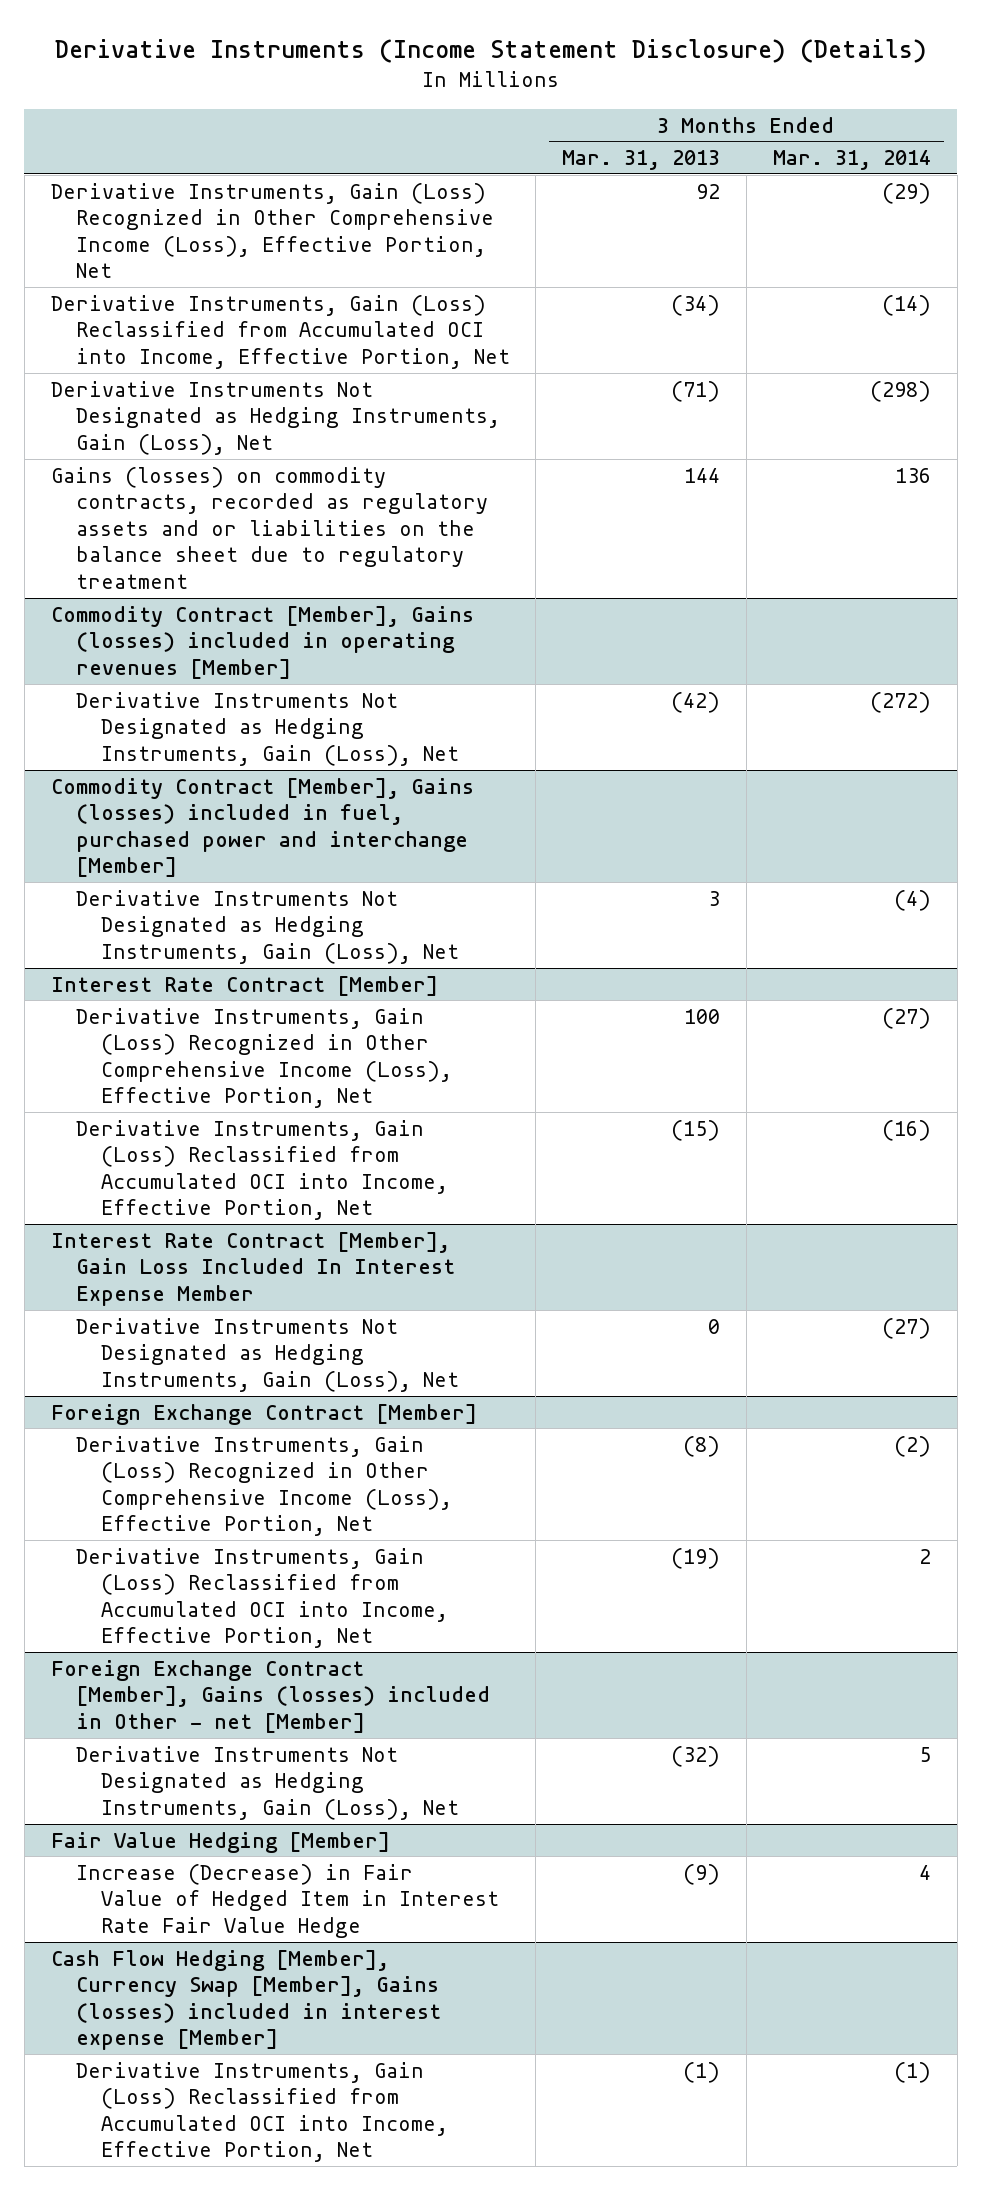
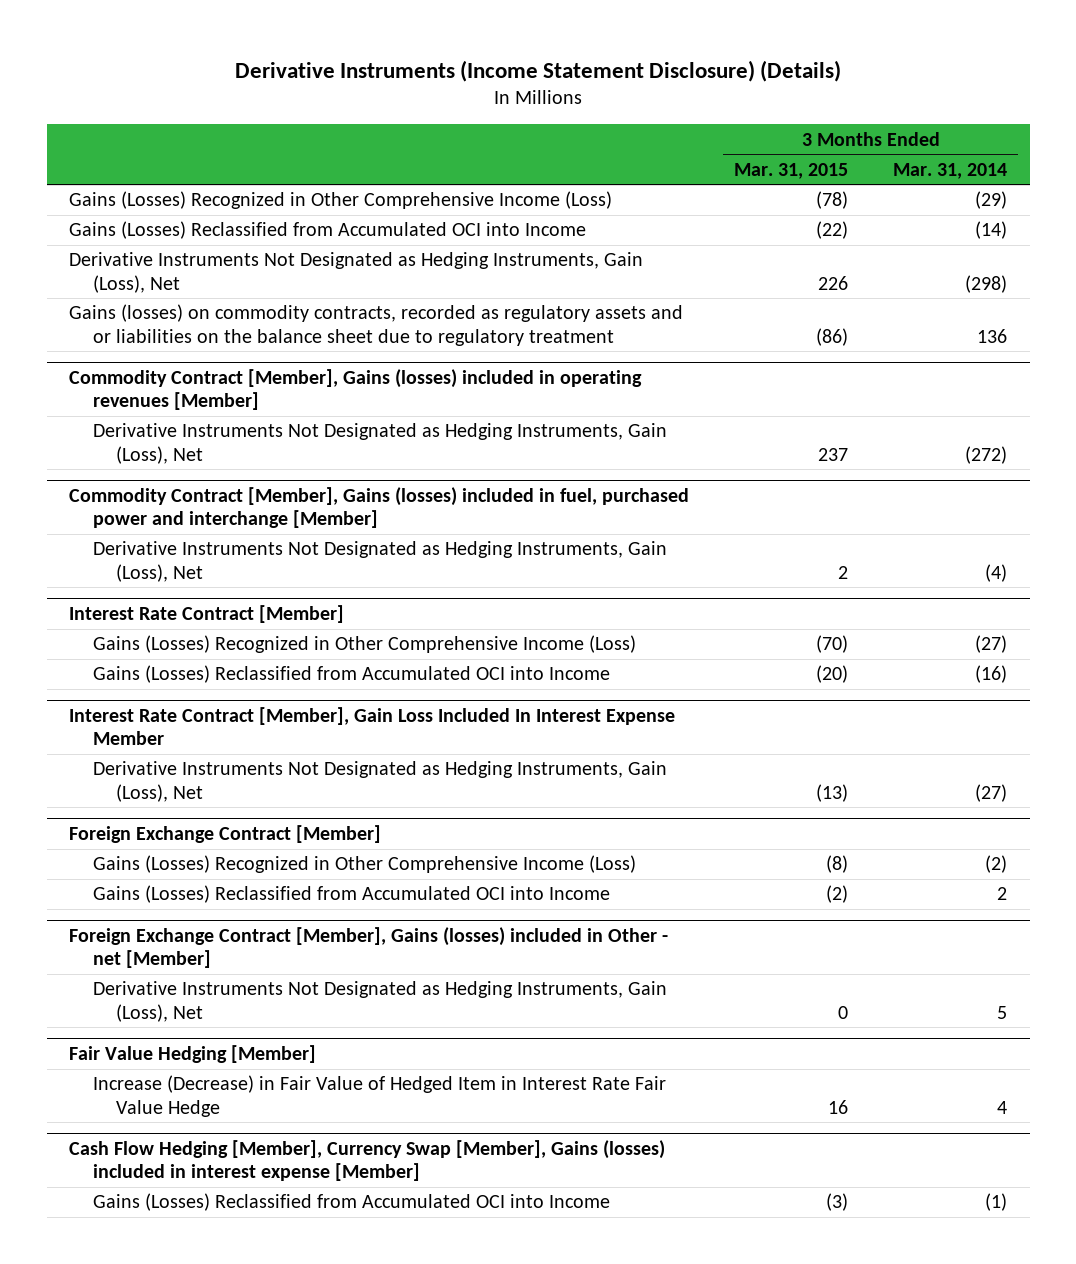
- | 3 Months Ended Mar. 31, 2013 | 3 Months Ended Mar. 31, 2014
+ | 3 Months Ended Mar. 31, 2015 | 3 Months Ended Mar. 31, 2014
- Derivative Instruments, Gain (Loss) Recognized in Other Comprehensive Income (Loss), Effective Portion, Net | 92 | (29)
- Derivative Instruments, Gain (Loss) Reclassified from Accumulated OCI into Income, Effective Portion, Net | (34) | (14)
+ Gains (Losses) Recognized in Other Comprehensive Income (Loss) | (78) | (29)
+ Gains (Losses) Reclassified from Accumulated OCI into Income | (22) | (14)
@ Interest Rate Contract [Member]
- Derivative Instruments, Gain (Loss) Recognized in Other Comprehensive Income (Loss), Effective Portion, Net | 100 | (27)
- Derivative Instruments, Gain (Loss) Reclassified from Accumulated OCI into Income, Effective Portion, Net | (15) | (16)
+ Gains (Losses) Recognized in Other Comprehensive Income (Loss) | (70) | (27)
+ Gains (Losses) Reclassified from Accumulated OCI into Income | (20) | (16)
@ Foreign Exchange Contract [Member]
- Derivative Instruments, Gain (Loss) Recognized in Other Comprehensive Income (Loss), Effective Portion, Net | (8) | (2)
- Derivative Instruments, Gain (Loss) Reclassified from Accumulated OCI into Income, Effective Portion, Net | (19) | 2
+ Gains (Losses) Recognized in Other Comprehensive Income (Loss) | (8) | (2)
+ Gains (Losses) Reclassified from Accumulated OCI into Income | (2) | 2
@ Cash Flow Hedging [Member], Currency Swap [Member], Gains (losses) included in interest expense [Member]
- Derivative Instruments, Gain (Loss) Reclassified from Accumulated OCI into Income, Effective Portion, Net | (1) | (1)
+ Gains (Losses) Reclassified from Accumulated OCI into Income | (3) | (1)

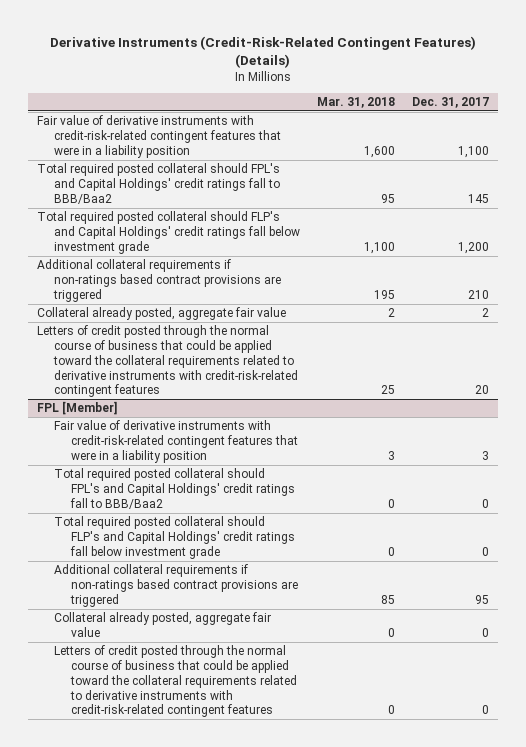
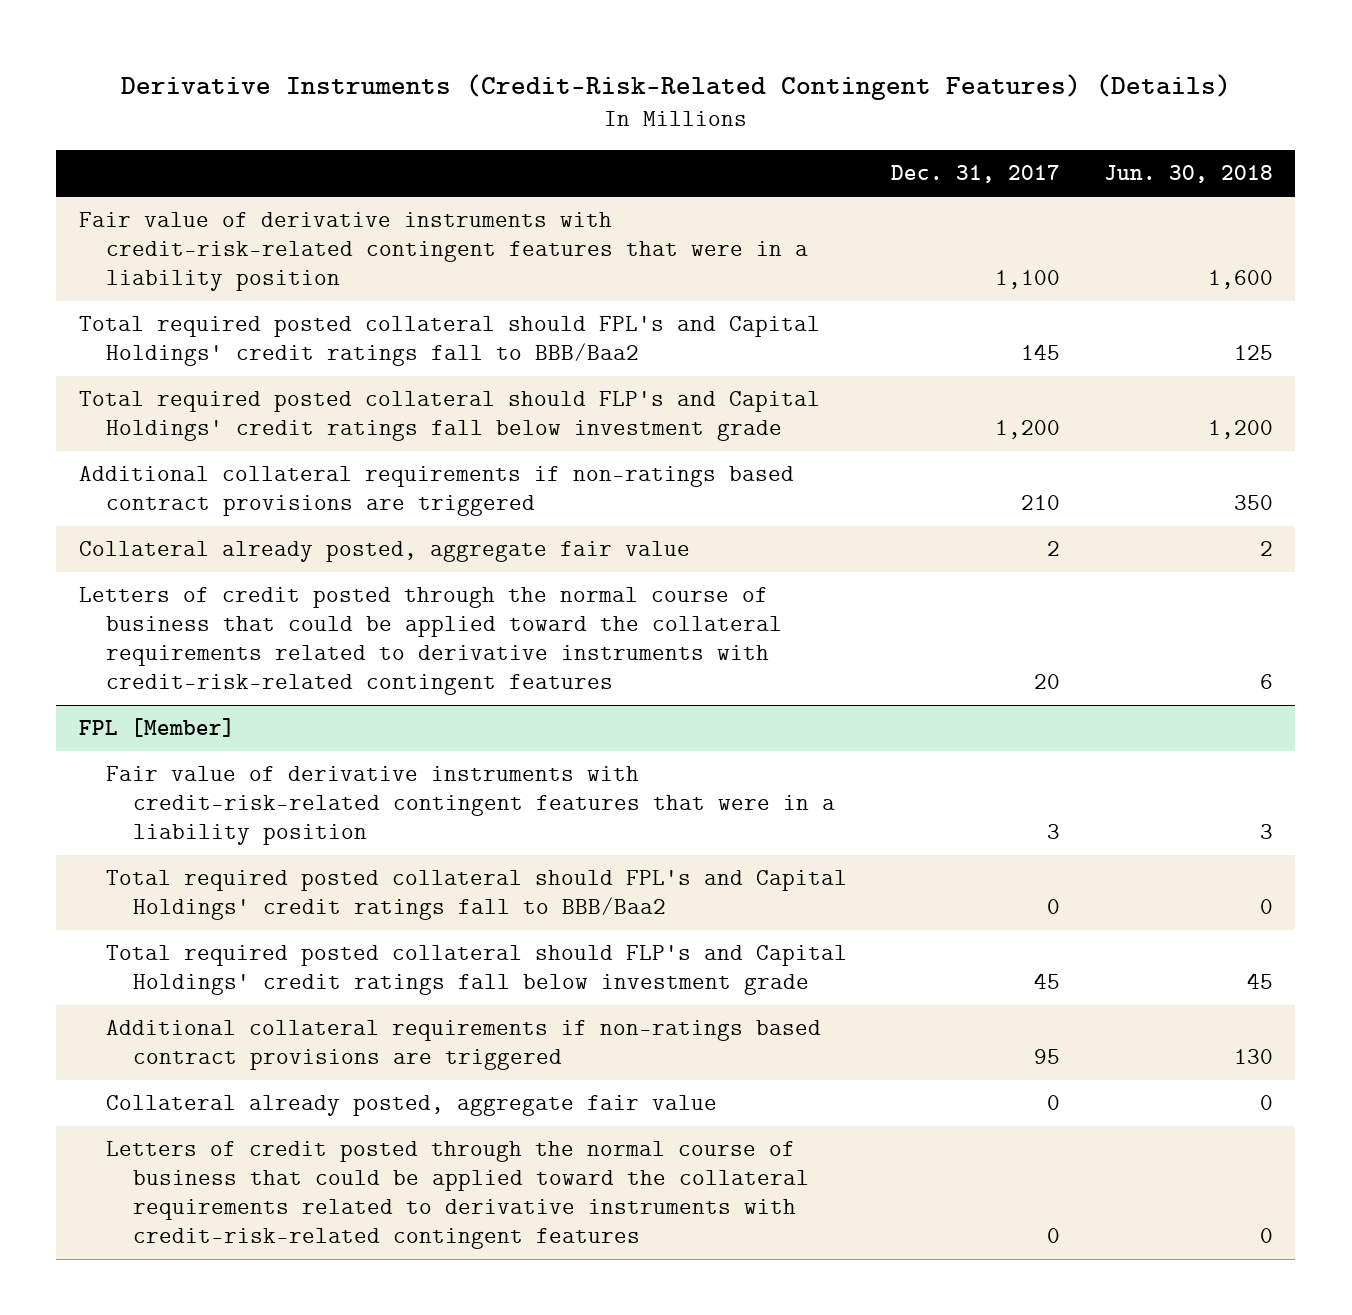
- | Mar. 31, 2018 | Dec. 31, 2017
+ | Dec. 31, 2017 | Jun. 30, 2018
@ FPL [Member]
- Total required posted collateral should FLP's and Capital Holdings' credit ratings fall below investment grade | 0 | 0
+ Total required posted collateral should FLP's and Capital Holdings' credit ratings fall below investment grade | 45 | 45

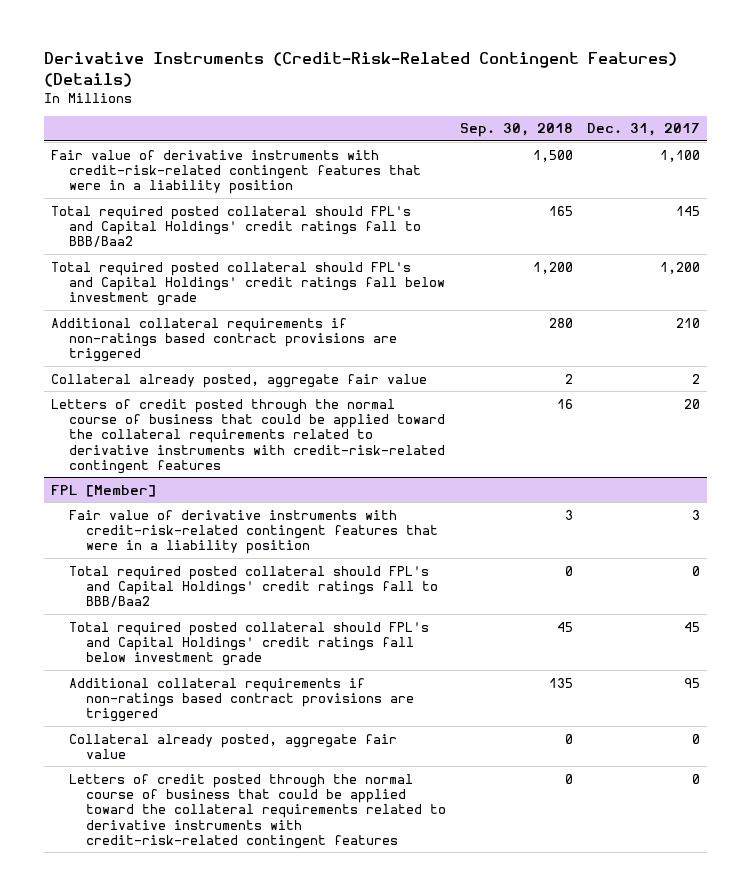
- | Dec. 31, 2017 | Jun. 30, 2018
+ | Sep. 30, 2018 | Dec. 31, 2017
- Total required posted collateral should FLP's and Capital Holdings' credit ratings fall below investment grade | 1,200 | 1,200
+ Total required posted collateral should FPL's and Capital Holdings' credit ratings fall below investment grade | 1,200 | 1,200
@ FPL [Member]
- Total required posted collateral should FLP's and Capital Holdings' credit ratings fall below investment grade | 45 | 45
+ Total required posted collateral should FPL's and Capital Holdings' credit ratings fall below investment grade | 45 | 45

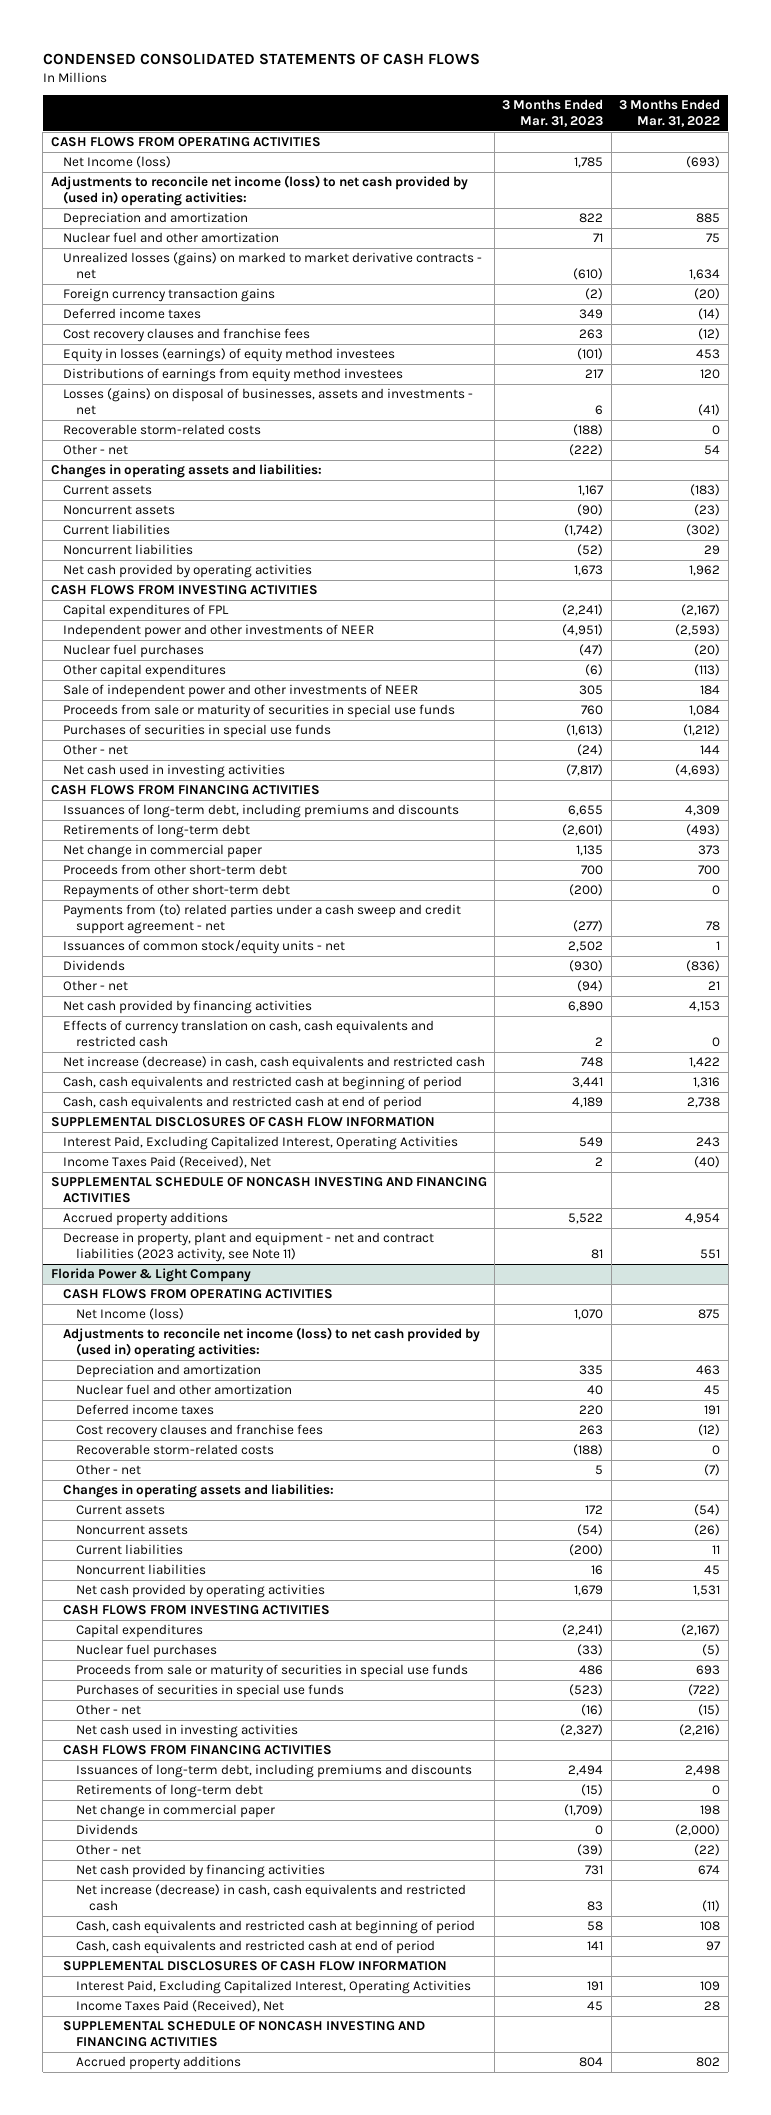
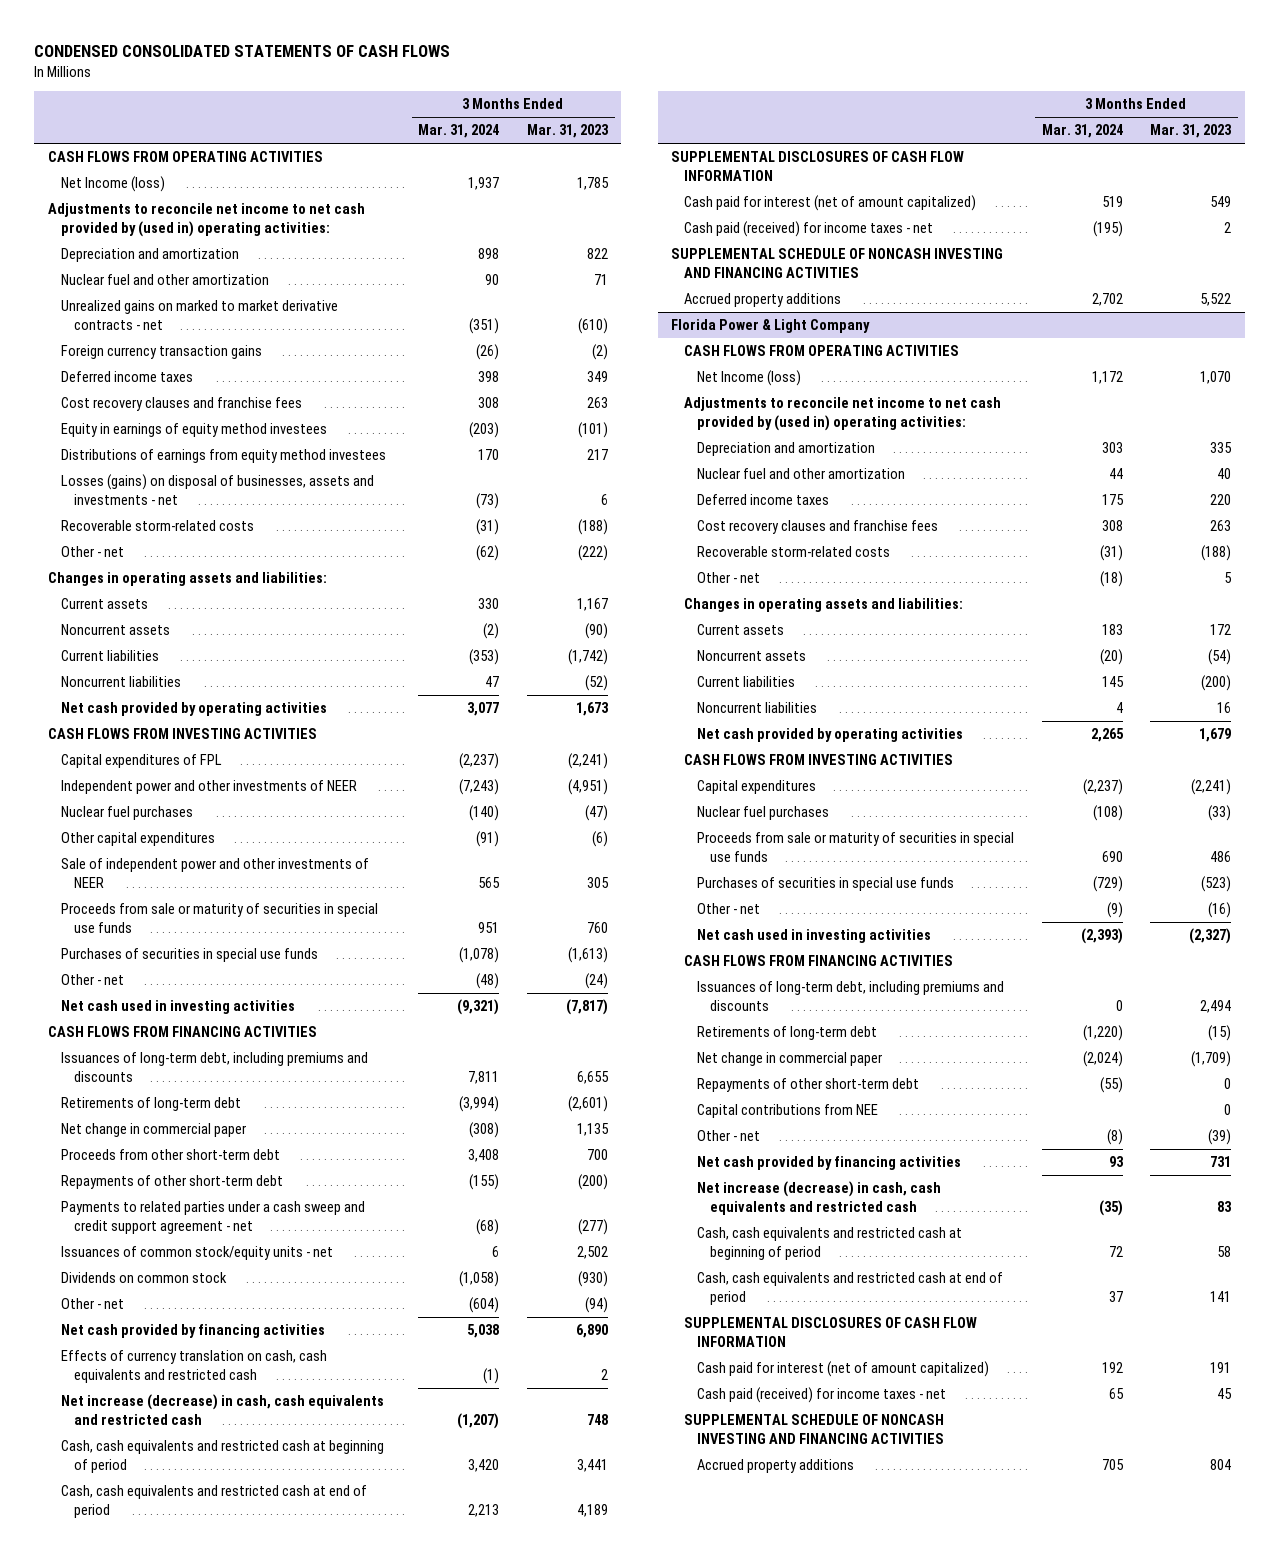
- | 3 Months Ended Mar. 31, 2023 | 3 Months Ended Mar. 31, 2022
+ | 3 Months Ended Mar. 31, 2024 | 3 Months Ended Mar. 31, 2023
- Adjustments to reconcile net income (loss) to net cash provided by (used in) operating activities:
+ Adjustments to reconcile net income to net cash provided by (used in) operating activities:
- Unrealized losses (gains) on marked to market derivative contracts - net | (610) | 1,634
+ Unrealized gains on marked to market derivative contracts - net | (351) | (610)
- Equity in losses (earnings) of equity method investees | (101) | 453
+ Equity in earnings of equity method investees | (203) | (101)
- Payments from (to) related parties under a cash sweep and credit support agreement - net | (277) | 78
+ Payments to related parties under a cash sweep and credit support agreement - net | (68) | (277)
- Dividends | (930) | (836)
+ Dividends on common stock | (1,058) | (930)
- Interest Paid, Excluding Capitalized Interest, Operating Activities | 549 | 243
- Income Taxes Paid (Received), Net | 2 | (40)
+ Cash paid for interest (net of amount capitalized) | 519 | 549
+ Cash paid (received) for income taxes - net | (195) | 2
- Decrease in property, plant and equipment - net and contract liabilities (2023 activity, see Note 11) | 81 | 551
@ Florida Power & Light Company
- Adjustments to reconcile net income (loss) to net cash provided by (used in) operating activities:
+ Adjustments to reconcile net income to net cash provided by (used in) operating activities:
- Dividends | 0 | (2,000)
+ Repayments of other short-term debt | (55) | 0
+ Capital contributions from NEE | | 0
- Interest Paid, Excluding Capitalized Interest, Operating Activities | 191 | 109
- Income Taxes Paid (Received), Net | 45 | 28
+ Cash paid for interest (net of amount capitalized) | 192 | 191
+ Cash paid (received) for income taxes - net | 65 | 45

